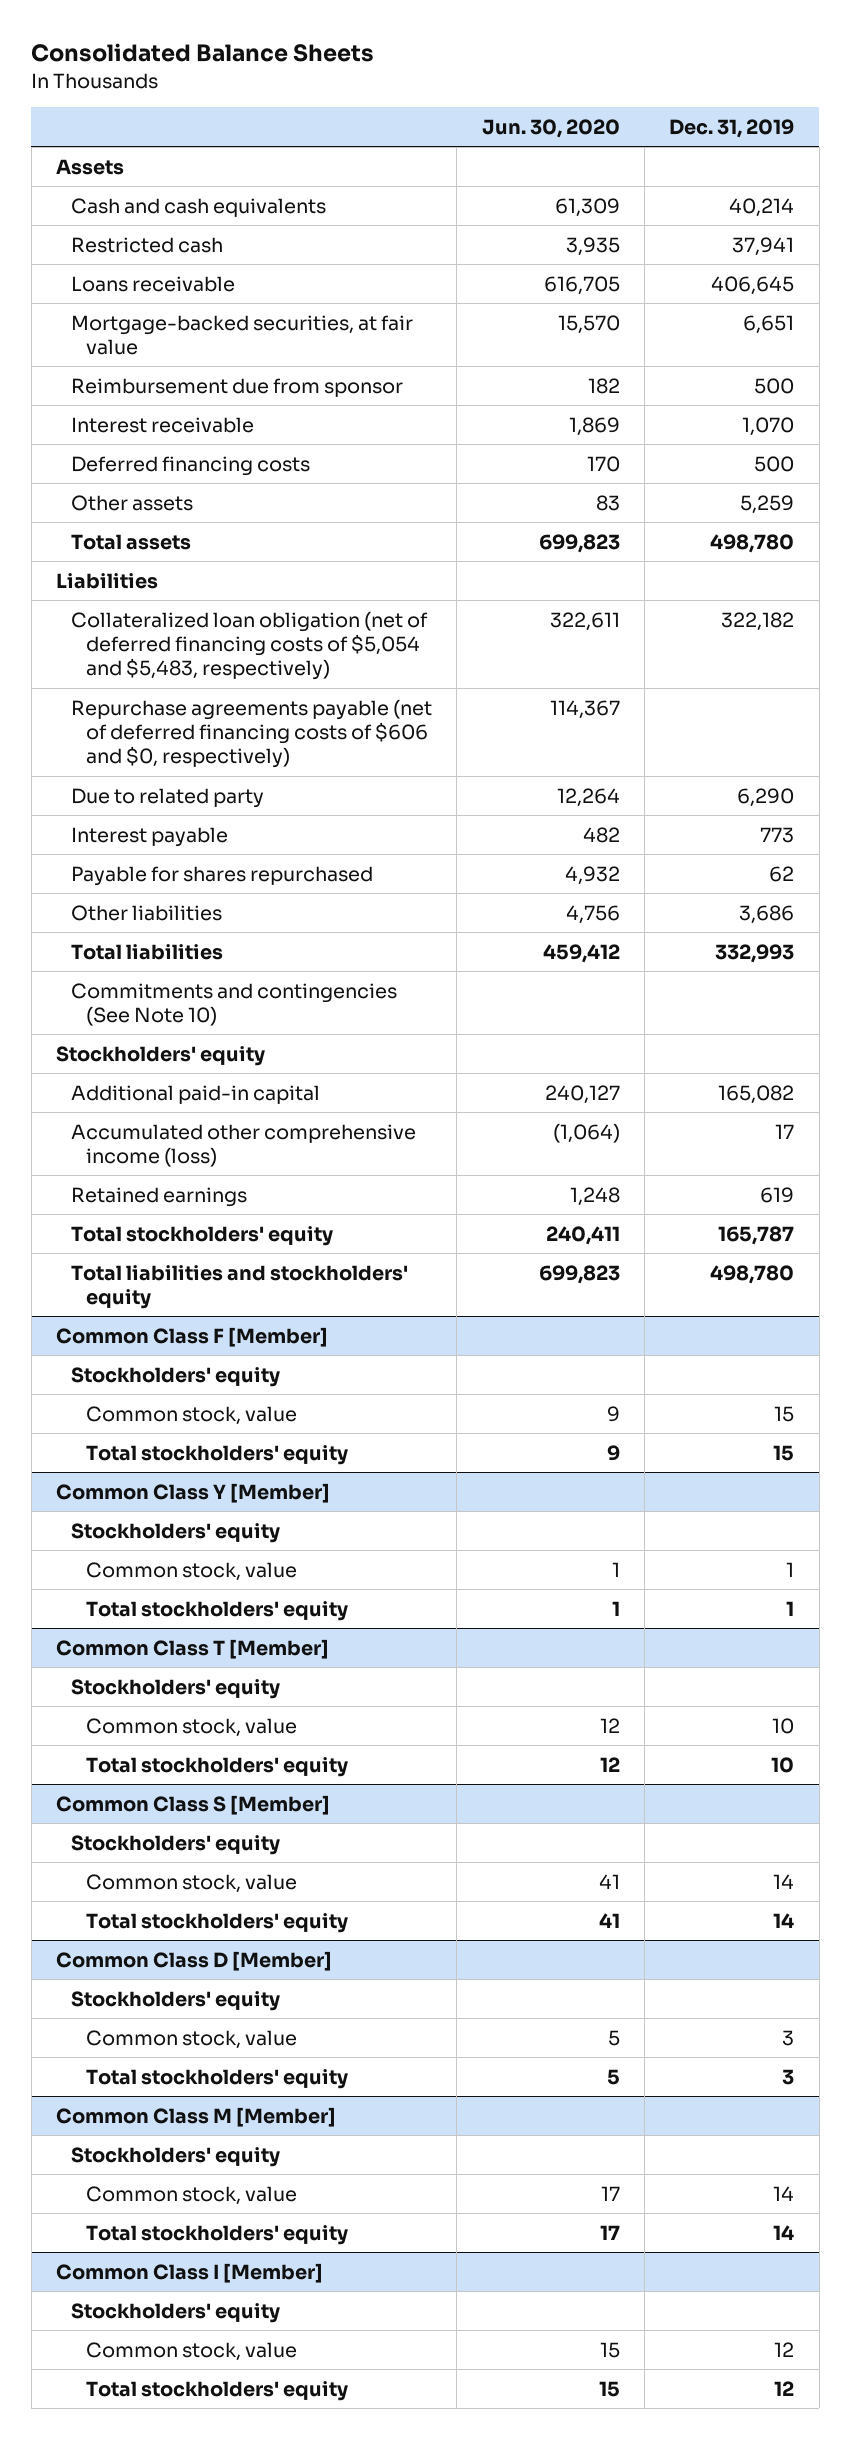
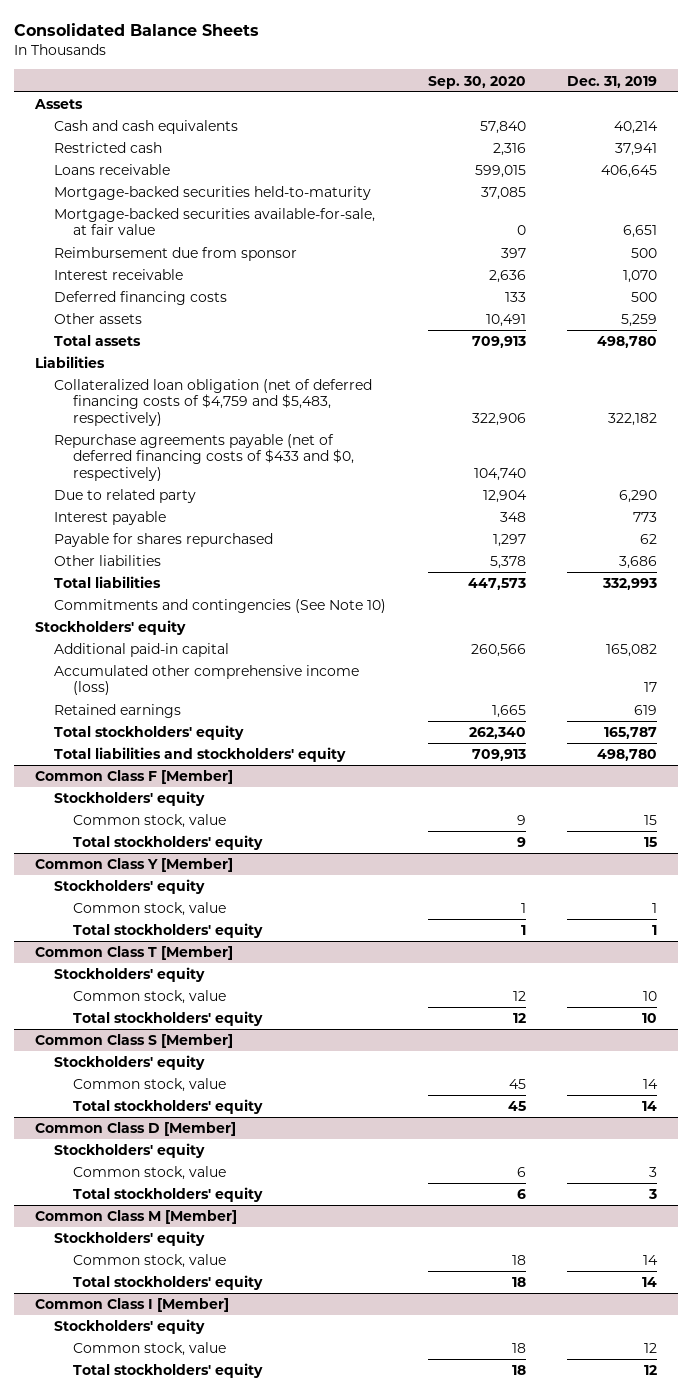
- | Jun. 30, 2020 | Dec. 31, 2019
+ | Sep. 30, 2020 | Dec. 31, 2019
- Mortgage-backed securities, at fair value | 15,570 | 6,651
+ Mortgage-backed securities held-to-maturity | 37,085 |
+ Mortgage-backed securities available-for-sale, at fair value | 0 | 6,651
- Collateralized loan obligation (net of deferred financing costs of $5,054 and $5,483, respectively) | 322,611 | 322,182
- Repurchase agreements payable (net of deferred financing costs of $606 and $0, respectively) | 114,367 |
+ Collateralized loan obligation (net of deferred financing costs of $4,759 and $5,483, respectively) | 322,906 | 322,182
+ Repurchase agreements payable (net of deferred financing costs of $433 and $0, respectively) | 104,740 |

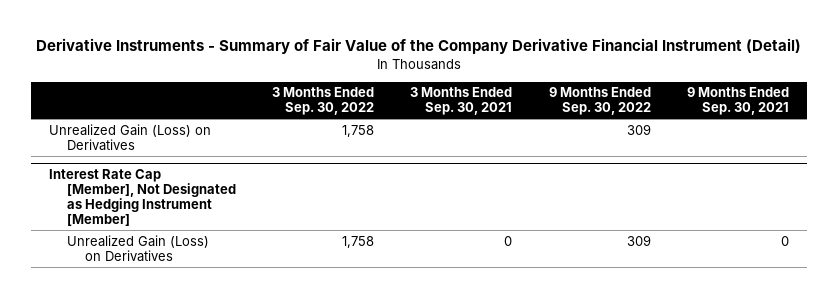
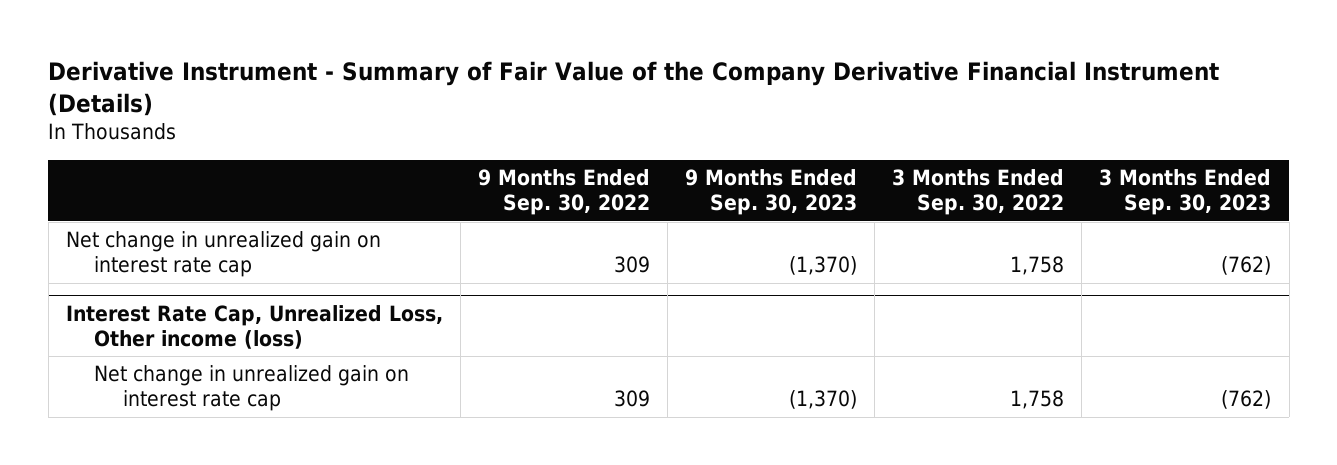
- Derivative Instruments - Summary of Fair Value of the Company Derivative Financial Instrument (Detail)
+ Derivative Instrument - Summary of Fair Value of the Company Derivative Financial Instrument (Details)
- | 3 Months Ended Sep. 30, 2022 | 3 Months Ended Sep. 30, 2021 | 9 Months Ended Sep. 30, 2022 | 9 Months Ended Sep. 30, 2021
+ | 9 Months Ended Sep. 30, 2022 | 9 Months Ended Sep. 30, 2023 | 3 Months Ended Sep. 30, 2022 | 3 Months Ended Sep. 30, 2023
- Unrealized Gain (Loss) on Derivatives | 1,758 | | 309 |
- Interest Rate Cap [Member], Not Designated as Hedging Instrument [Member]
- Unrealized Gain (Loss) on Derivatives | 1,758 | 0 | 309 | 0
+ Net change in unrealized gain on interest rate cap | 309 | (1,370) | 1,758 | (762)
+ Interest Rate Cap, Unrealized Loss, Other income (loss)
+ Net change in unrealized gain on interest rate cap | 309 | (1,370) | 1,758 | (762)

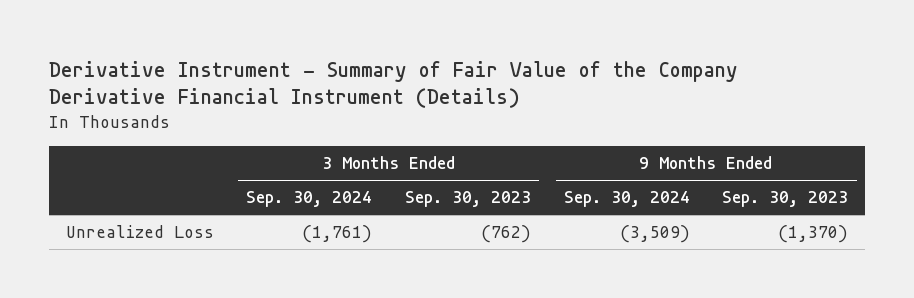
- | 9 Months Ended Sep. 30, 2022 | 9 Months Ended Sep. 30, 2023 | 3 Months Ended Sep. 30, 2022 | 3 Months Ended Sep. 30, 2023
+ | 3 Months Ended Sep. 30, 2024 | 3 Months Ended Sep. 30, 2023 | 9 Months Ended Sep. 30, 2024 | 9 Months Ended Sep. 30, 2023
- Net change in unrealized gain on interest rate cap | 309 | (1,370) | 1,758 | (762)
- Interest Rate Cap, Unrealized Loss, Other income (loss)
- Net change in unrealized gain on interest rate cap | 309 | (1,370) | 1,758 | (762)
+ Unrealized Loss | (1,761) | (762) | (3,509) | (1,370)

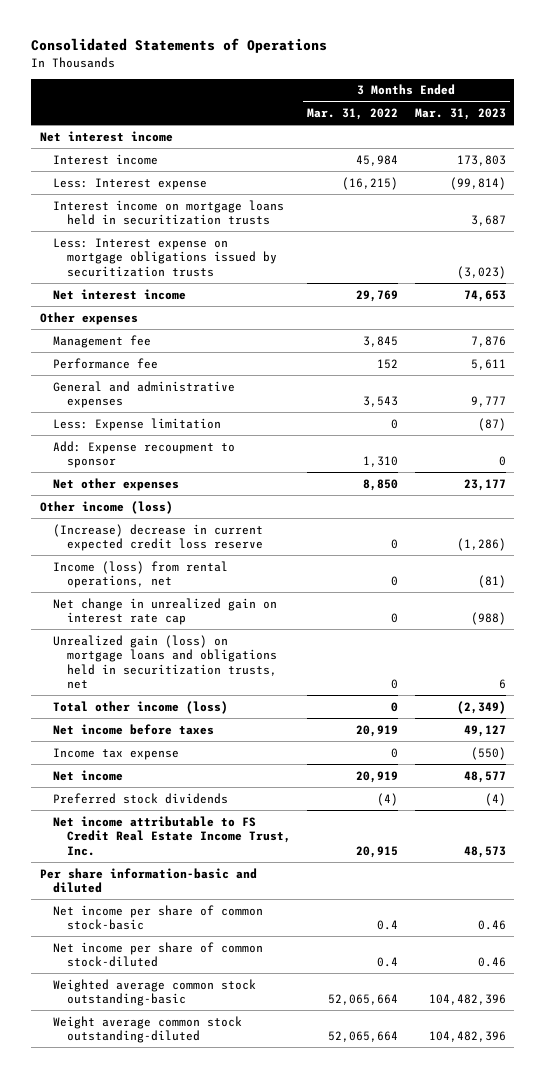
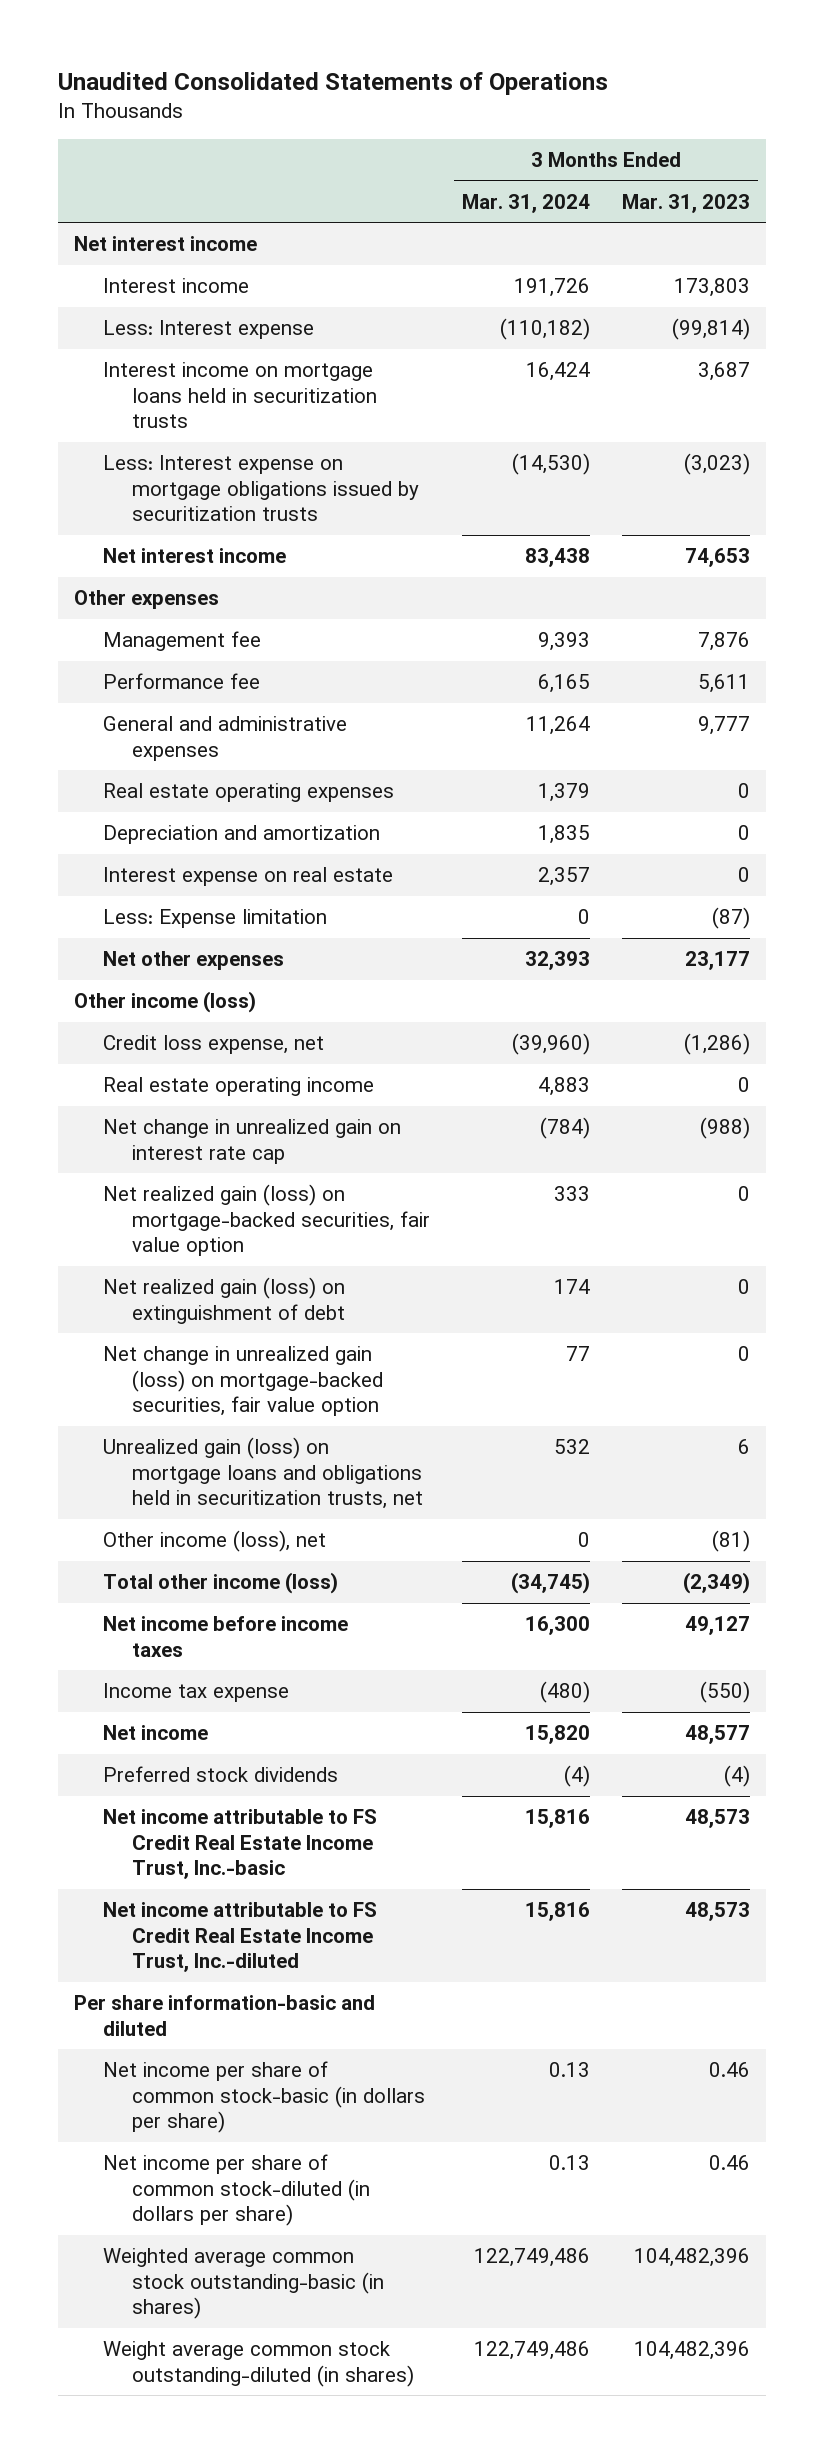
- Consolidated Statements of Operations
+ Unaudited Consolidated Statements of Operations
- | 3 Months Ended Mar. 31, 2022 | 3 Months Ended Mar. 31, 2023
+ | 3 Months Ended Mar. 31, 2024 | 3 Months Ended Mar. 31, 2023
+ Real estate operating expenses | 1,379 | 0
+ Depreciation and amortization | 1,835 | 0
+ Interest expense on real estate | 2,357 | 0
- Add: Expense recoupment to sponsor | 1,310 | 0
- (Increase) decrease in current expected credit loss reserve | 0 | (1,286)
- Income (loss) from rental operations, net | 0 | (81)
+ Credit loss expense, net | (39,960) | (1,286)
+ Real estate operating income | 4,883 | 0
+ Net realized gain (loss) on mortgage-backed securities, fair value option | 333 | 0
+ Net realized gain (loss) on extinguishment of debt | 174 | 0
+ Net change in unrealized gain (loss) on mortgage-backed securities, fair value option | 77 | 0
+ Other income (loss), net | 0 | (81)
- Net income before taxes | 20,919 | 49,127
+ Net income before income taxes | 16,300 | 49,127
- Net income attributable to FS Credit Real Estate Income Trust, Inc. | 20,915 | 48,573
+ Net income attributable to FS Credit Real Estate Income Trust, Inc.-basic | 15,816 | 48,573
+ Net income attributable to FS Credit Real Estate Income Trust, Inc.-diluted | 15,816 | 48,573
- Net income per share of common stock-basic | 0.4 | 0.46
- Net income per share of common stock-diluted | 0.4 | 0.46
- Weighted average common stock outstanding-basic | 52,065,664 | 104,482,396
- Weight average common stock outstanding-diluted | 52,065,664 | 104,482,396
+ Net income per share of common stock-basic (in dollars per share) | 0.13 | 0.46
+ Net income per share of common stock-diluted (in dollars per share) | 0.13 | 0.46
+ Weighted average common stock outstanding-basic (in shares) | 122,749,486 | 104,482,396
+ Weight average common stock outstanding-diluted (in shares) | 122,749,486 | 104,482,396

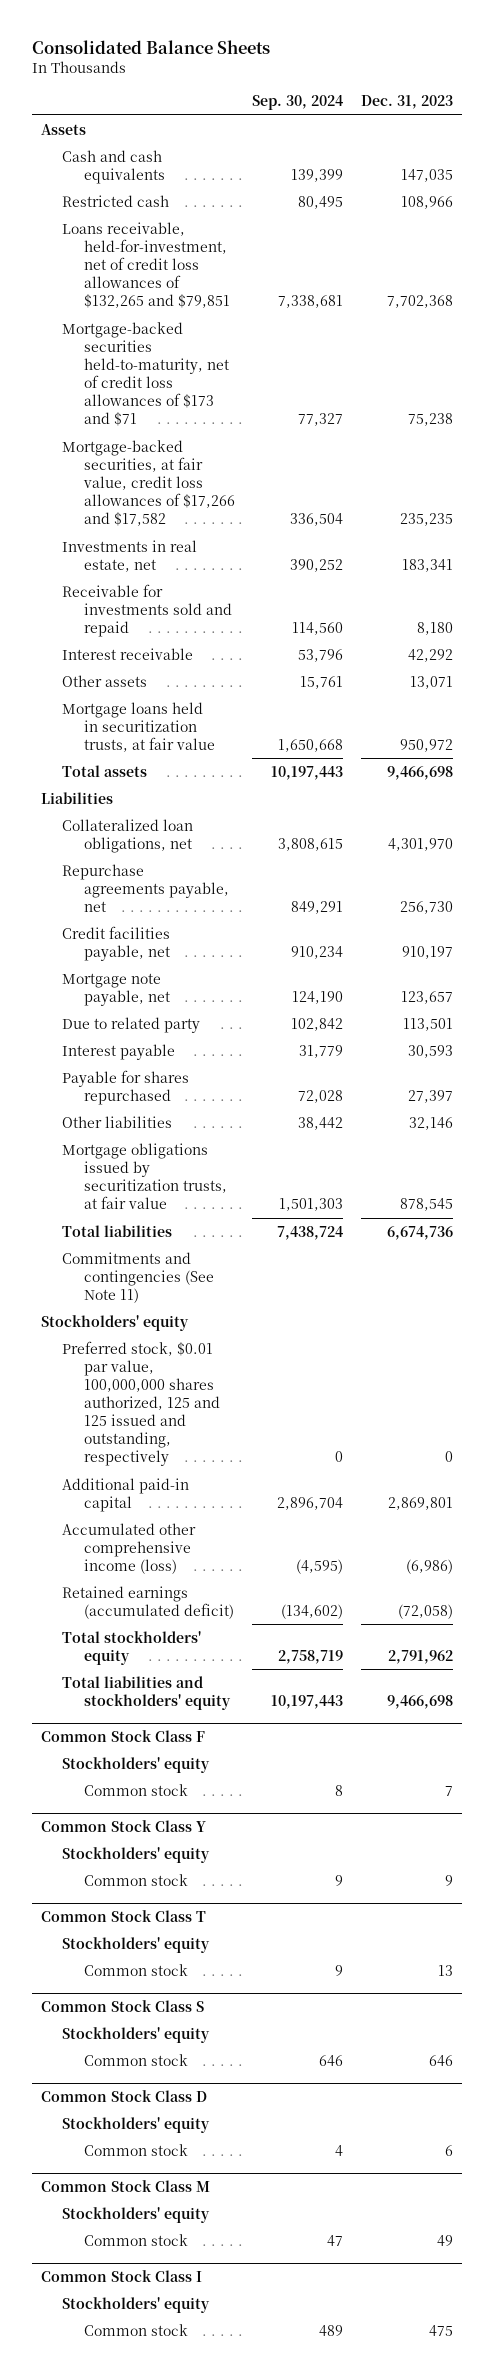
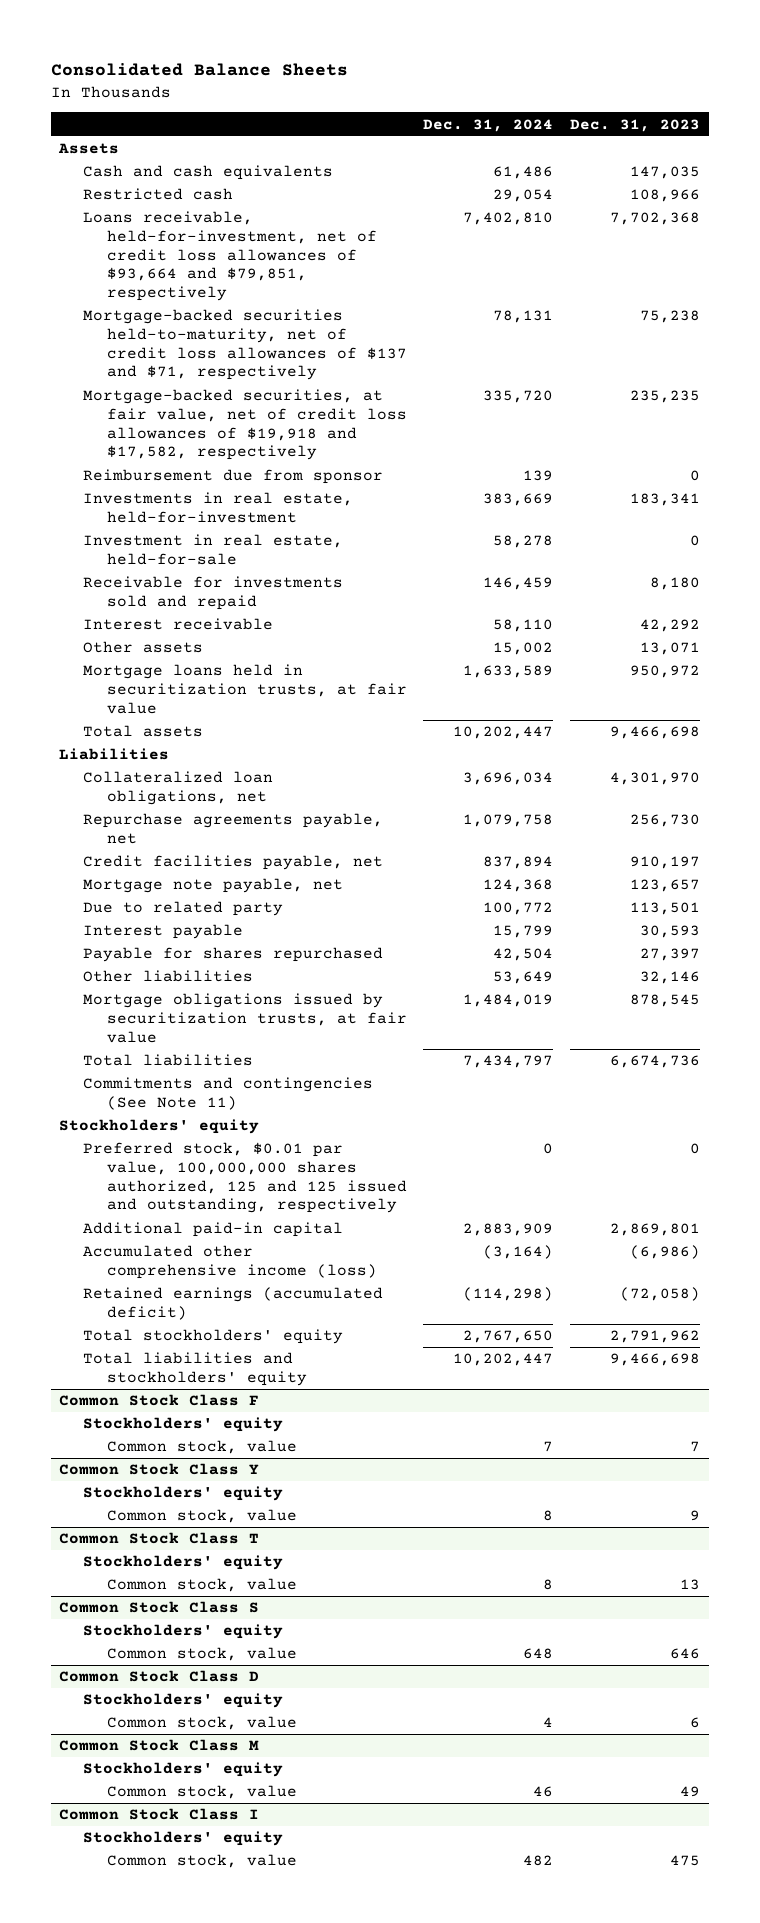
- | Sep. 30, 2024 | Dec. 31, 2023
+ | Dec. 31, 2024 | Dec. 31, 2023
- Loans receivable, held-for-investment, net of credit loss allowances of $132,265 and $79,851 | 7,338,681 | 7,702,368
- Mortgage-backed securities held-to-maturity, net of credit loss allowances of $173 and $71 | 77,327 | 75,238
- Mortgage-backed securities, at fair value, credit loss allowances of $17,266 and $17,582 | 336,504 | 235,235
- Investments in real estate, net | 390,252 | 183,341
+ Loans receivable, held-for-investment, net of credit loss allowances of $93,664 and $79,851, respectively | 7,402,810 | 7,702,368
+ Mortgage-backed securities held-to-maturity, net of credit loss allowances of $137 and $71, respectively | 78,131 | 75,238
+ Mortgage-backed securities, at fair value, net of credit loss allowances of $19,918 and $17,582, respectively | 335,720 | 235,235
+ Reimbursement due from sponsor | 139 | 0
+ Investments in real estate, held-for-investment | 383,669 | 183,341
+ Investment in real estate, held-for-sale | 58,278 | 0
@ Common Stock Class F
- Common stock | 8 | 7
+ Common stock, value | 7 | 7
@ Common Stock Class Y
- Common stock | 9 | 9
+ Common stock, value | 8 | 9
@ Common Stock Class T
- Common stock | 9 | 13
+ Common stock, value | 8 | 13
@ Common Stock Class S
- Common stock | 646 | 646
+ Common stock, value | 648 | 646
@ Common Stock Class D
- Common stock | 4 | 6
+ Common stock, value | 4 | 6
@ Common Stock Class M
- Common stock | 47 | 49
+ Common stock, value | 46 | 49
@ Common Stock Class I
- Common stock | 489 | 475
+ Common stock, value | 482 | 475

